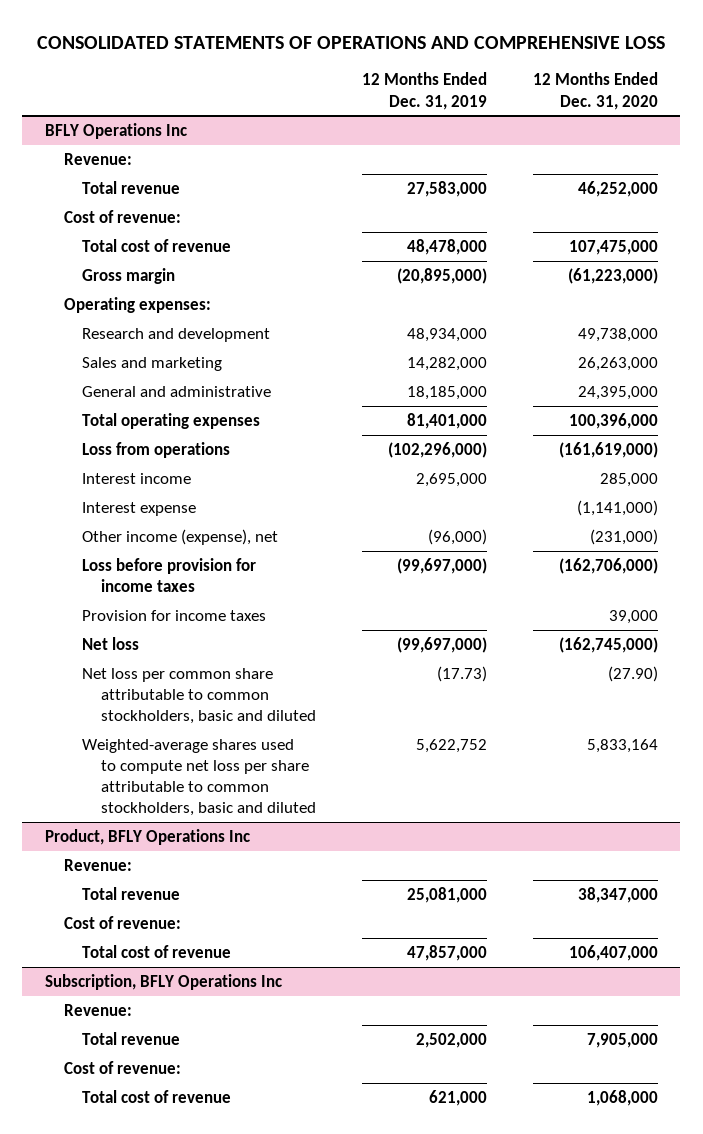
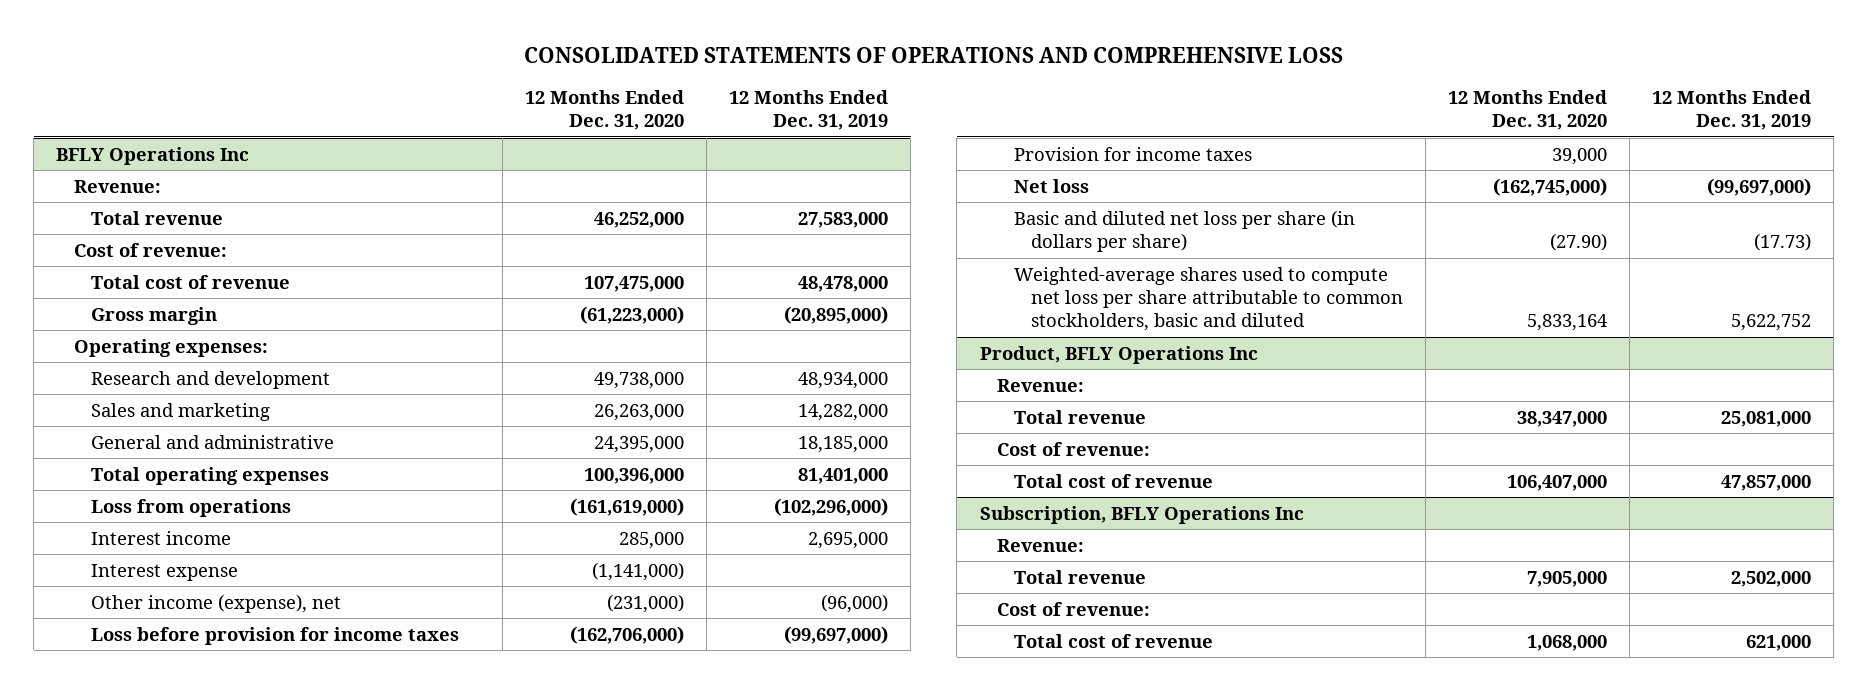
- | 12 Months Ended Dec. 31, 2019 | 12 Months Ended Dec. 31, 2020
+ | 12 Months Ended Dec. 31, 2020 | 12 Months Ended Dec. 31, 2019
@ BFLY Operations Inc
- Net loss per common share attributable to common stockholders, basic and diluted | (17.73) | (27.90)
+ Basic and diluted net loss per share (in dollars per share) | (27.90) | (17.73)

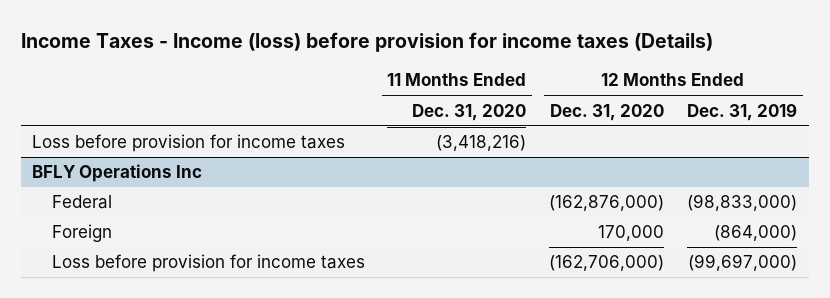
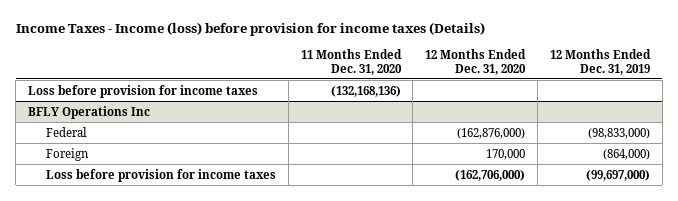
- Loss before provision for income taxes | (3,418,216) | |
+ Loss before provision for income taxes | (132,168,136) | |

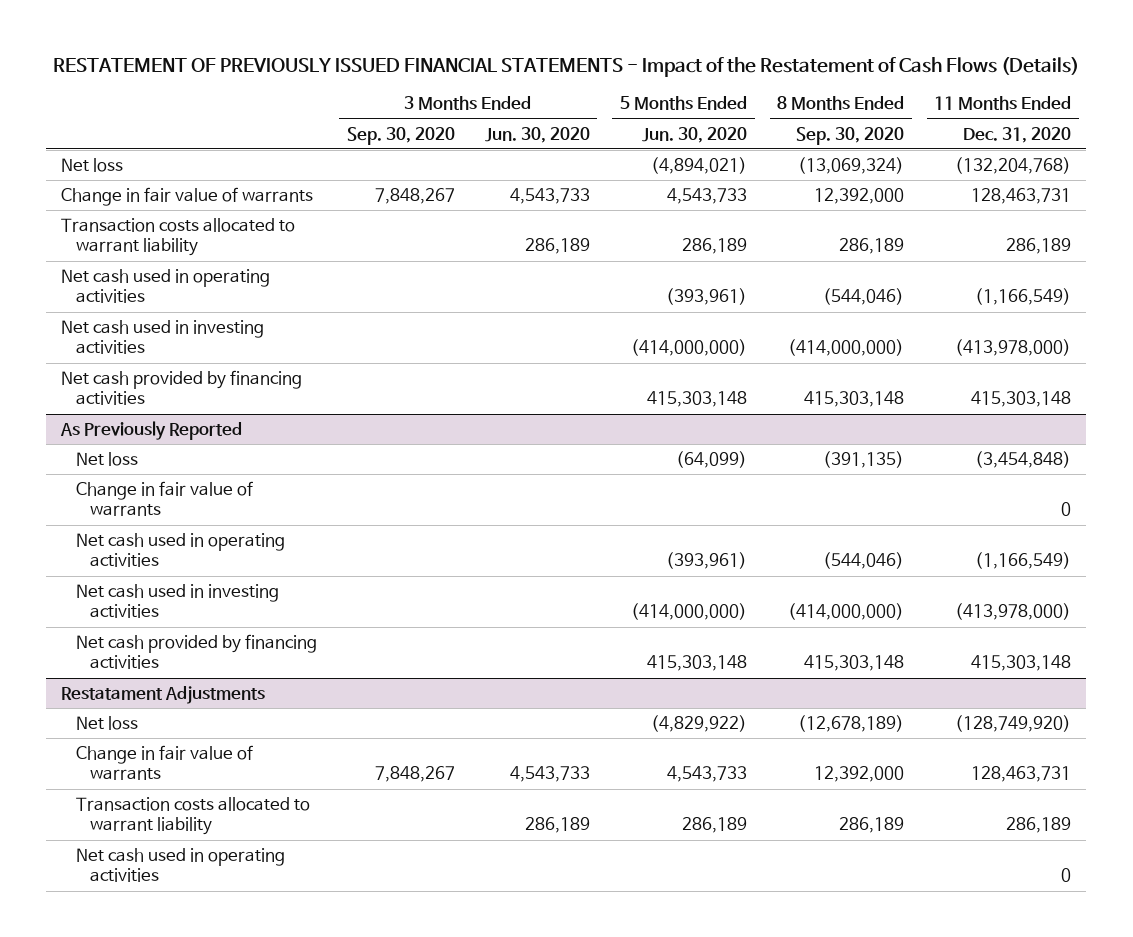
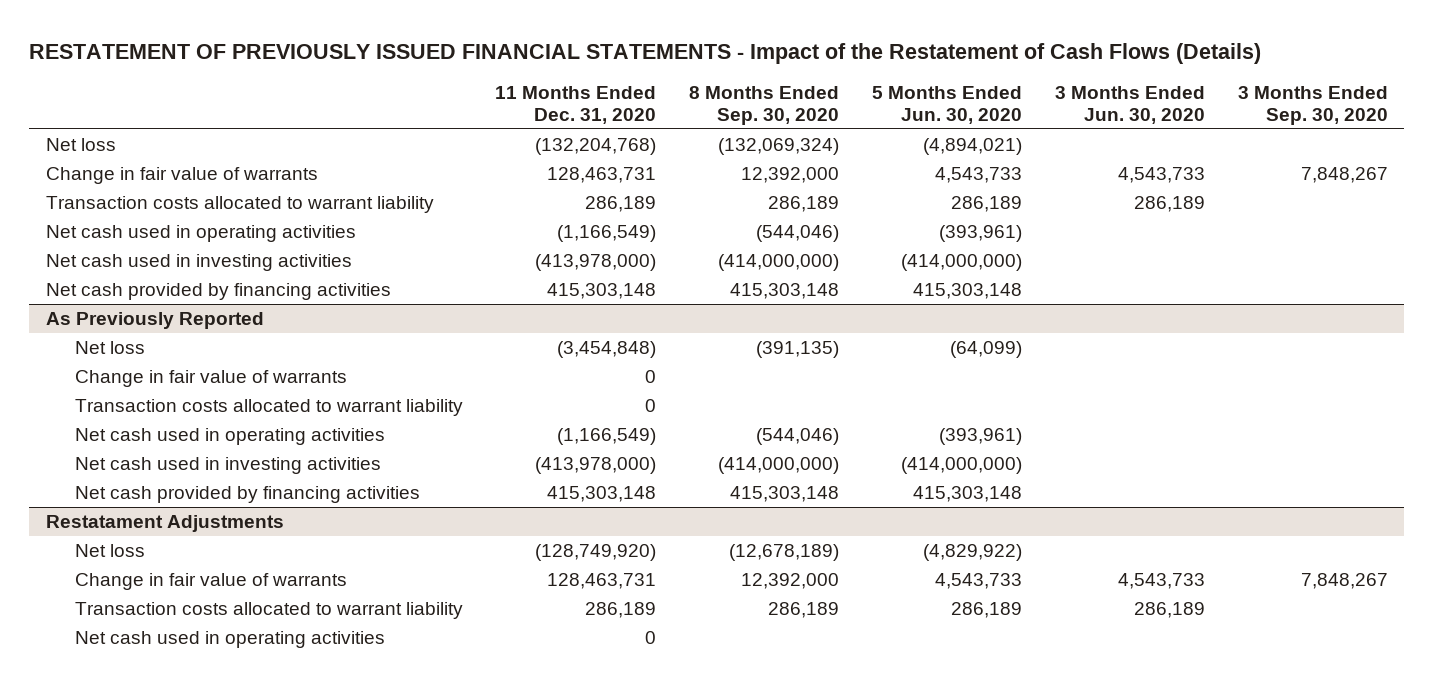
- | 3 Months Ended Sep. 30, 2020 | 3 Months Ended Jun. 30, 2020 | 5 Months Ended Jun. 30, 2020 | 8 Months Ended Sep. 30, 2020 | 11 Months Ended Dec. 31, 2020
+ | 11 Months Ended Dec. 31, 2020 | 8 Months Ended Sep. 30, 2020 | 5 Months Ended Jun. 30, 2020 | 3 Months Ended Jun. 30, 2020 | 3 Months Ended Sep. 30, 2020
- Net loss | | | (4,894,021) | (13,069,324) | (132,204,768)
+ Net loss | (132,204,768) | (132,069,324) | (4,894,021) | |
@ As Previously Reported
+ Transaction costs allocated to warrant liability | 0 | | | |

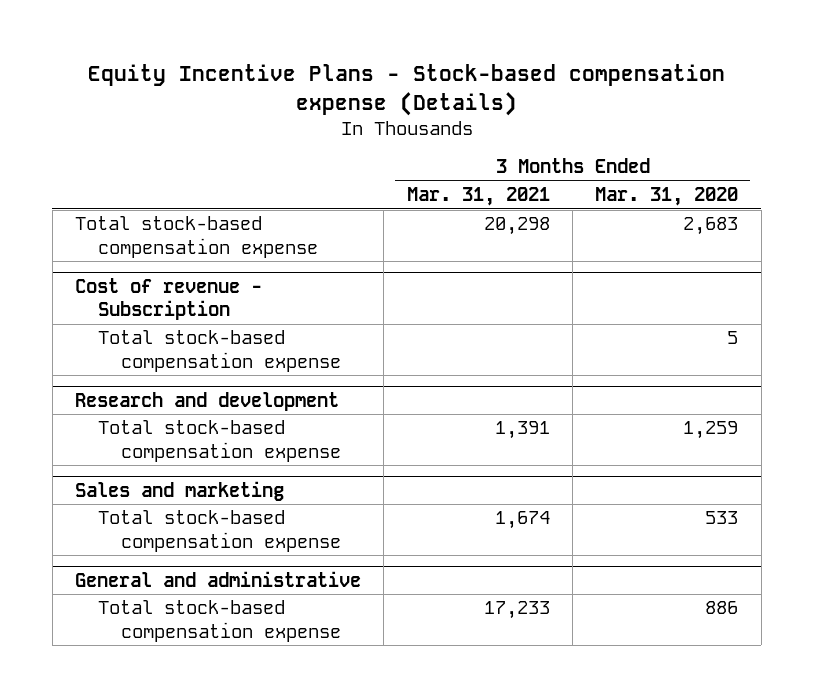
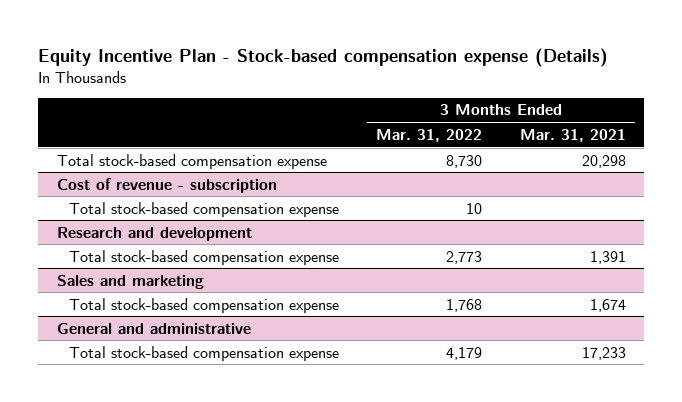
- Equity Incentive Plans - Stock-based compensation expense (Details)
+ Equity Incentive Plan - Stock-based compensation expense (Details)
- | 3 Months Ended Mar. 31, 2021 | 3 Months Ended Mar. 31, 2020
+ | 3 Months Ended Mar. 31, 2022 | 3 Months Ended Mar. 31, 2021
- Cost of revenue - Subscription
+ Cost of revenue - subscription

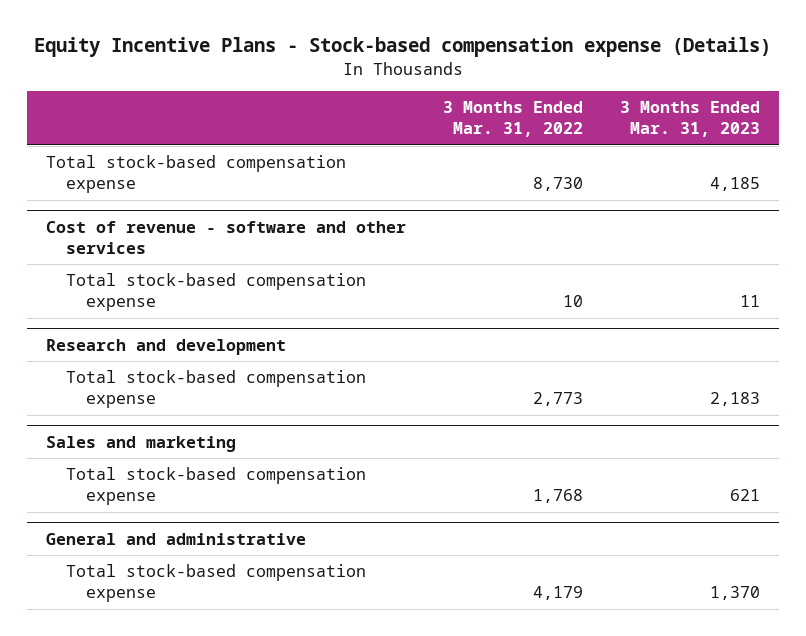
- Equity Incentive Plan - Stock-based compensation expense (Details)
+ Equity Incentive Plans - Stock-based compensation expense (Details)
- | 3 Months Ended Mar. 31, 2022 | 3 Months Ended Mar. 31, 2021
+ | 3 Months Ended Mar. 31, 2022 | 3 Months Ended Mar. 31, 2023
- Cost of revenue - subscription
+ Cost of revenue - software and other services

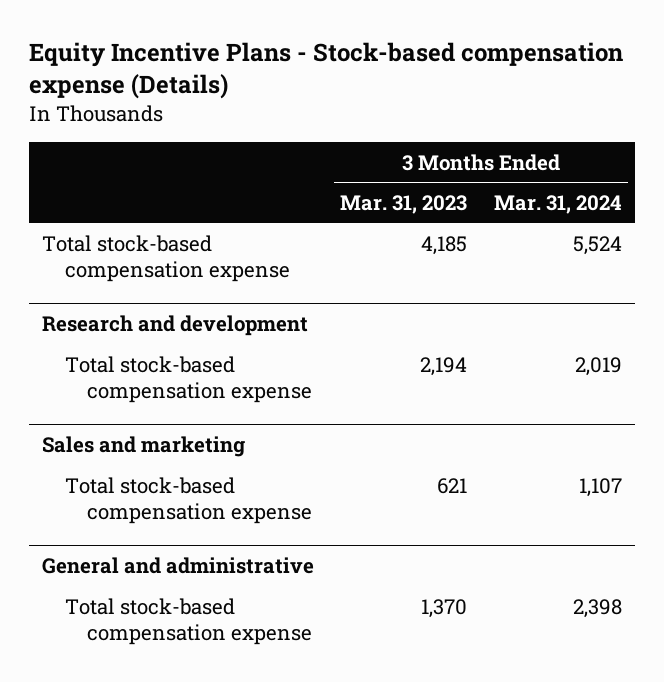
- | 3 Months Ended Mar. 31, 2022 | 3 Months Ended Mar. 31, 2023
+ | 3 Months Ended Mar. 31, 2023 | 3 Months Ended Mar. 31, 2024
- Cost of revenue - software and other services
- Total stock-based compensation expense | 10 | 11
@ Research and development
- Total stock-based compensation expense | 2,773 | 2,183
+ Total stock-based compensation expense | 2,194 | 2,019

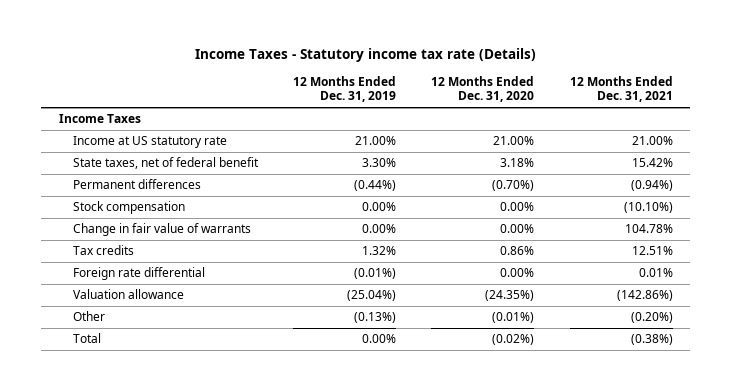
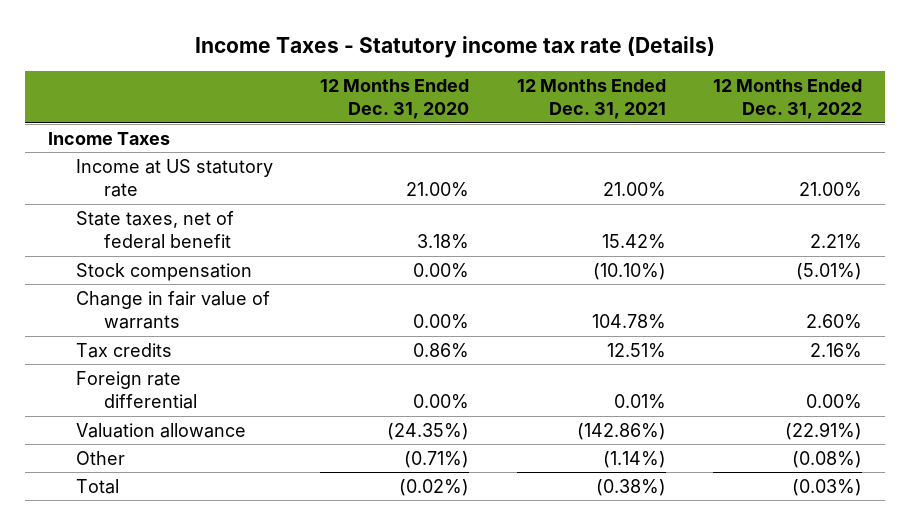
- | 12 Months Ended Dec. 31, 2019 | 12 Months Ended Dec. 31, 2020 | 12 Months Ended Dec. 31, 2021
+ | 12 Months Ended Dec. 31, 2020 | 12 Months Ended Dec. 31, 2021 | 12 Months Ended Dec. 31, 2022
- Permanent differences | (0.44%) | (0.70%) | (0.94%)
- Other | (0.13%) | (0.01%) | (0.20%)
+ Other | (0.71%) | (1.14%) | (0.08%)

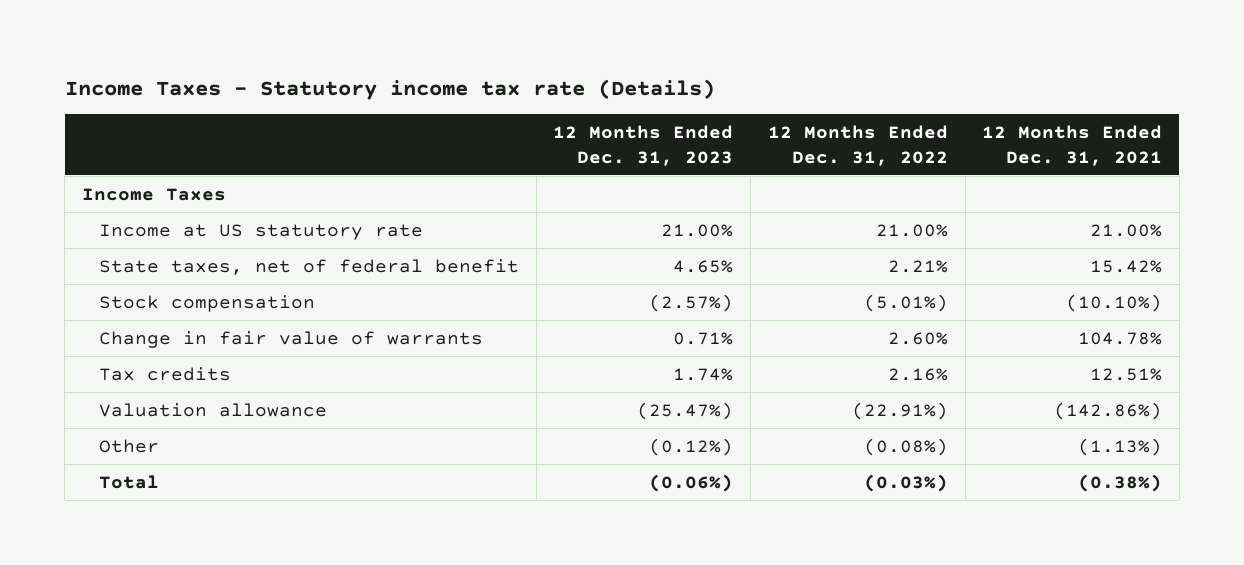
- | 12 Months Ended Dec. 31, 2020 | 12 Months Ended Dec. 31, 2021 | 12 Months Ended Dec. 31, 2022
+ | 12 Months Ended Dec. 31, 2023 | 12 Months Ended Dec. 31, 2022 | 12 Months Ended Dec. 31, 2021
- Foreign rate differential | 0.00% | 0.01% | 0.00%
- Other | (0.71%) | (1.14%) | (0.08%)
+ Other | (0.12%) | (0.08%) | (1.13%)

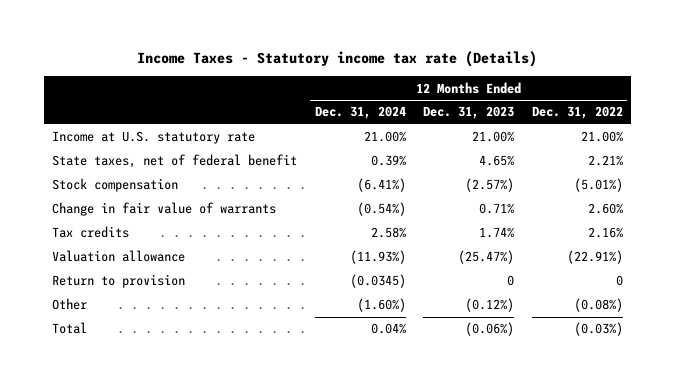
- | 12 Months Ended Dec. 31, 2023 | 12 Months Ended Dec. 31, 2022 | 12 Months Ended Dec. 31, 2021
+ | 12 Months Ended Dec. 31, 2024 | 12 Months Ended Dec. 31, 2023 | 12 Months Ended Dec. 31, 2022
- Income Taxes
- Income at US statutory rate | 21.00% | 21.00% | 21.00%
+ Income at U.S. statutory rate | 21.00% | 21.00% | 21.00%
+ Return to provision | (0.0345) | 0 | 0

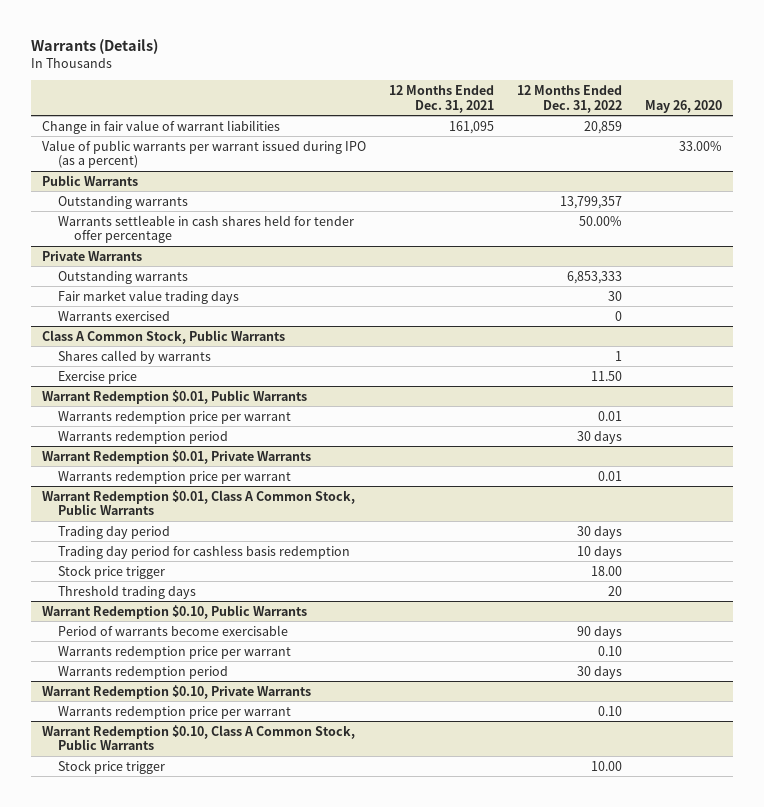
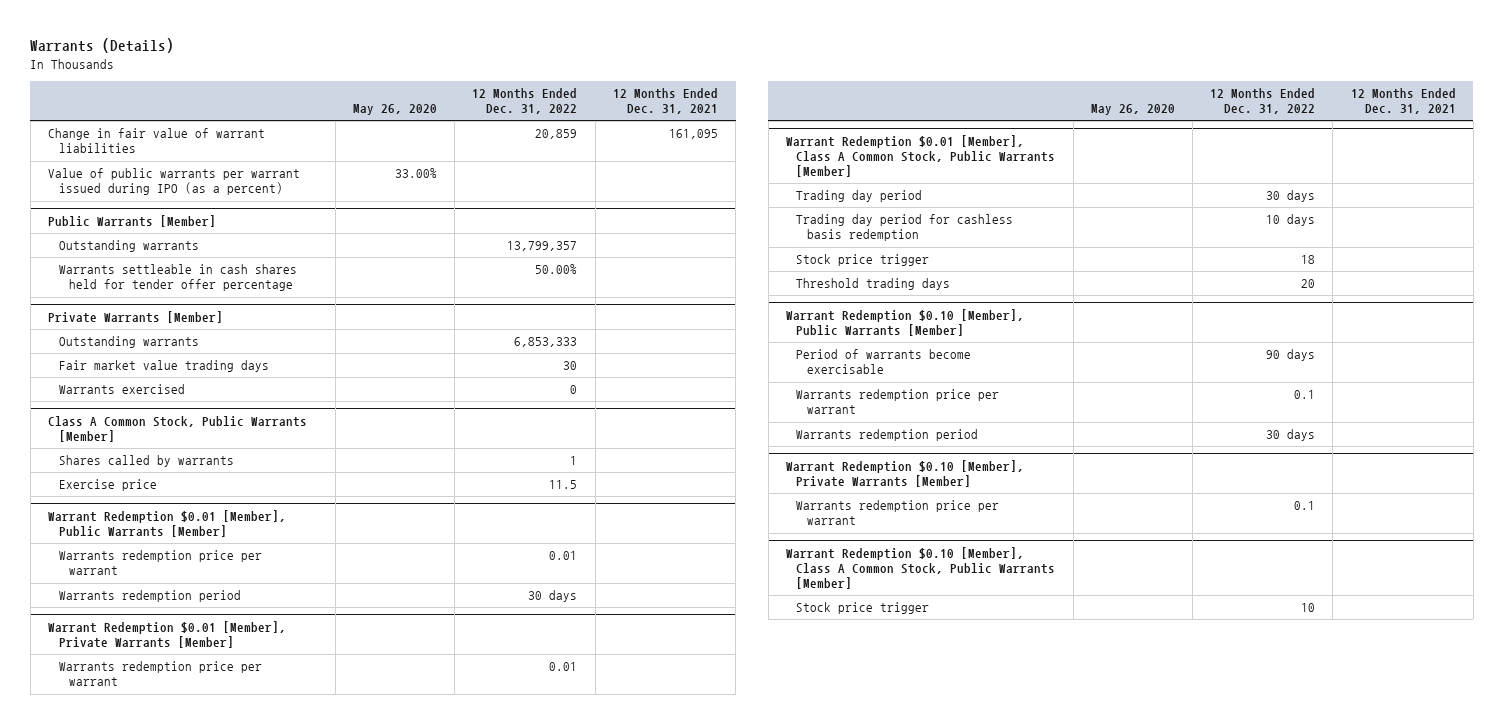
- | 12 Months Ended Dec. 31, 2021 | 12 Months Ended Dec. 31, 2022 | May 26, 2020
+ | May 26, 2020 | 12 Months Ended Dec. 31, 2022 | 12 Months Ended Dec. 31, 2021
- Public Warrants
+ Public Warrants [Member]
- Private Warrants
+ Private Warrants [Member]
- Class A Common Stock, Public Warrants
+ Class A Common Stock, Public Warrants [Member]
- Exercise price | | 11.50 |
- Warrant Redemption $0.01, Public Warrants
+ Exercise price | | 11.5 |
+ Warrant Redemption $0.01 [Member], Public Warrants [Member]
- Warrant Redemption $0.01, Private Warrants
+ Warrant Redemption $0.01 [Member], Private Warrants [Member]
- Warrant Redemption $0.01, Class A Common Stock, Public Warrants
+ Warrant Redemption $0.01 [Member], Class A Common Stock, Public Warrants [Member]
- Stock price trigger | | 18.00 |
+ Stock price trigger | | 18 |
- Warrant Redemption $0.10, Public Warrants
+ Warrant Redemption $0.10 [Member], Public Warrants [Member]
- Warrants redemption price per warrant | | 0.10 |
+ Warrants redemption price per warrant | | 0.1 |
- Warrant Redemption $0.10, Private Warrants
- Warrants redemption price per warrant | | 0.10 |
- Warrant Redemption $0.10, Class A Common Stock, Public Warrants
- Stock price trigger | | 10.00 |
+ Warrant Redemption $0.10 [Member], Private Warrants [Member]
+ Warrants redemption price per warrant | | 0.1 |
+ Warrant Redemption $0.10 [Member], Class A Common Stock, Public Warrants [Member]
+ Stock price trigger | | 10 |

